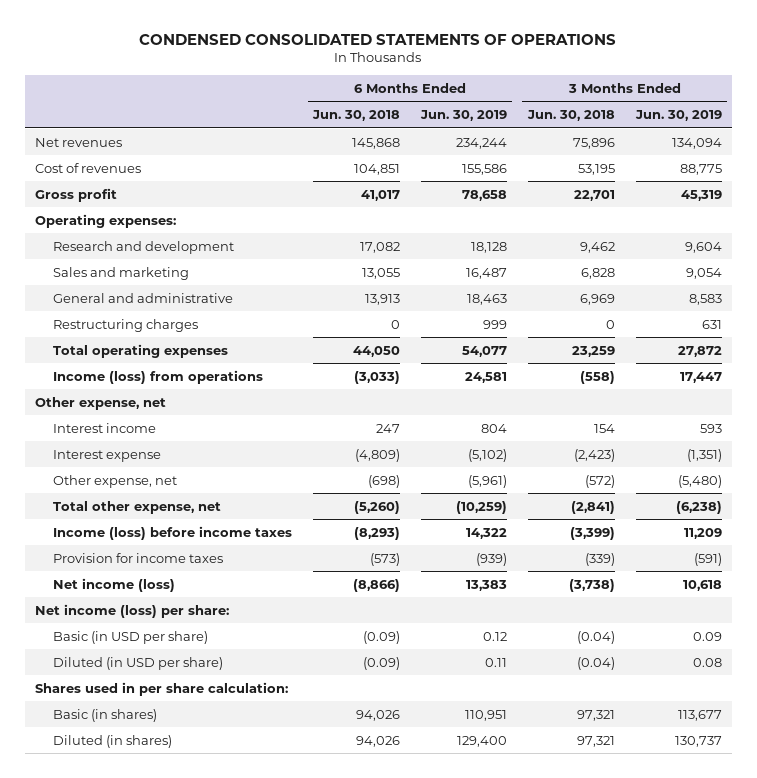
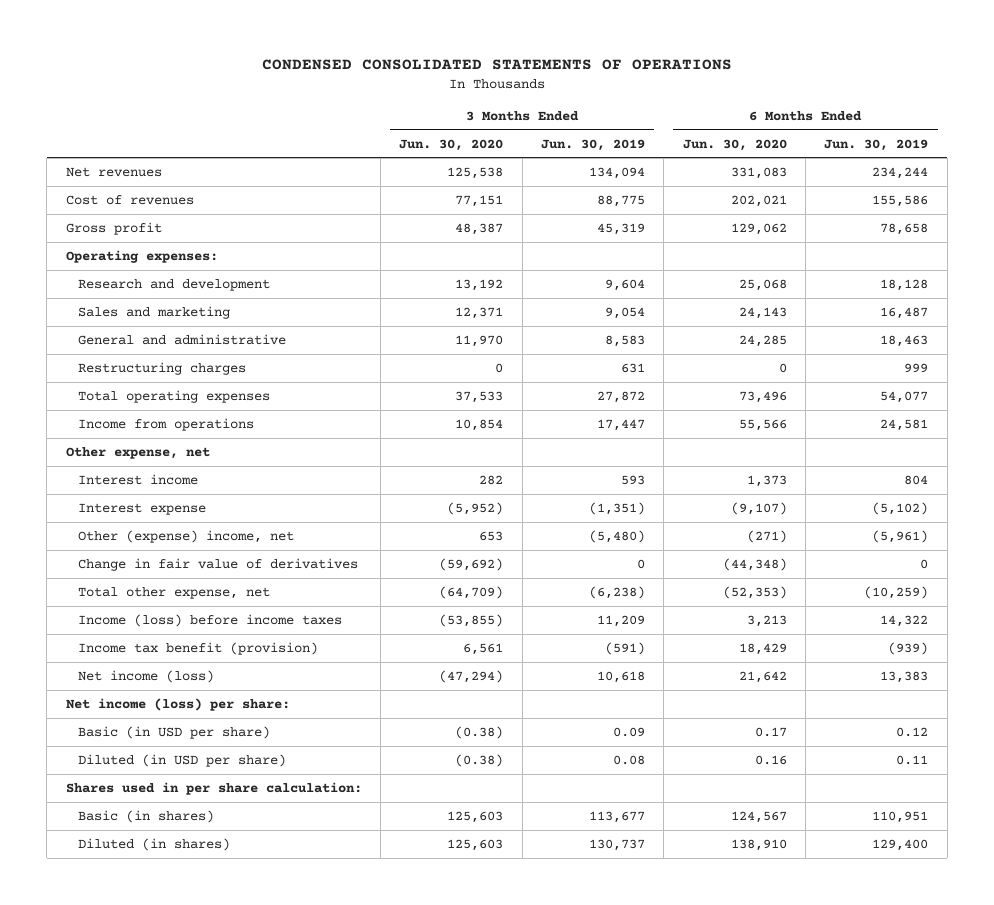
- | 6 Months Ended Jun. 30, 2018 | 6 Months Ended Jun. 30, 2019 | 3 Months Ended Jun. 30, 2018 | 3 Months Ended Jun. 30, 2019
+ | 3 Months Ended Jun. 30, 2020 | 3 Months Ended Jun. 30, 2019 | 6 Months Ended Jun. 30, 2020 | 6 Months Ended Jun. 30, 2019
- Income (loss) from operations | (3,033) | 24,581 | (558) | 17,447
+ Income from operations | 10,854 | 17,447 | 55,566 | 24,581
- Other expense, net | (698) | (5,961) | (572) | (5,480)
+ Other (expense) income, net | 653 | (5,480) | (271) | (5,961)
+ Change in fair value of derivatives | (59,692) | 0 | (44,348) | 0
- Provision for income taxes | (573) | (939) | (339) | (591)
+ Income tax benefit (provision) | 6,561 | (591) | 18,429 | (939)

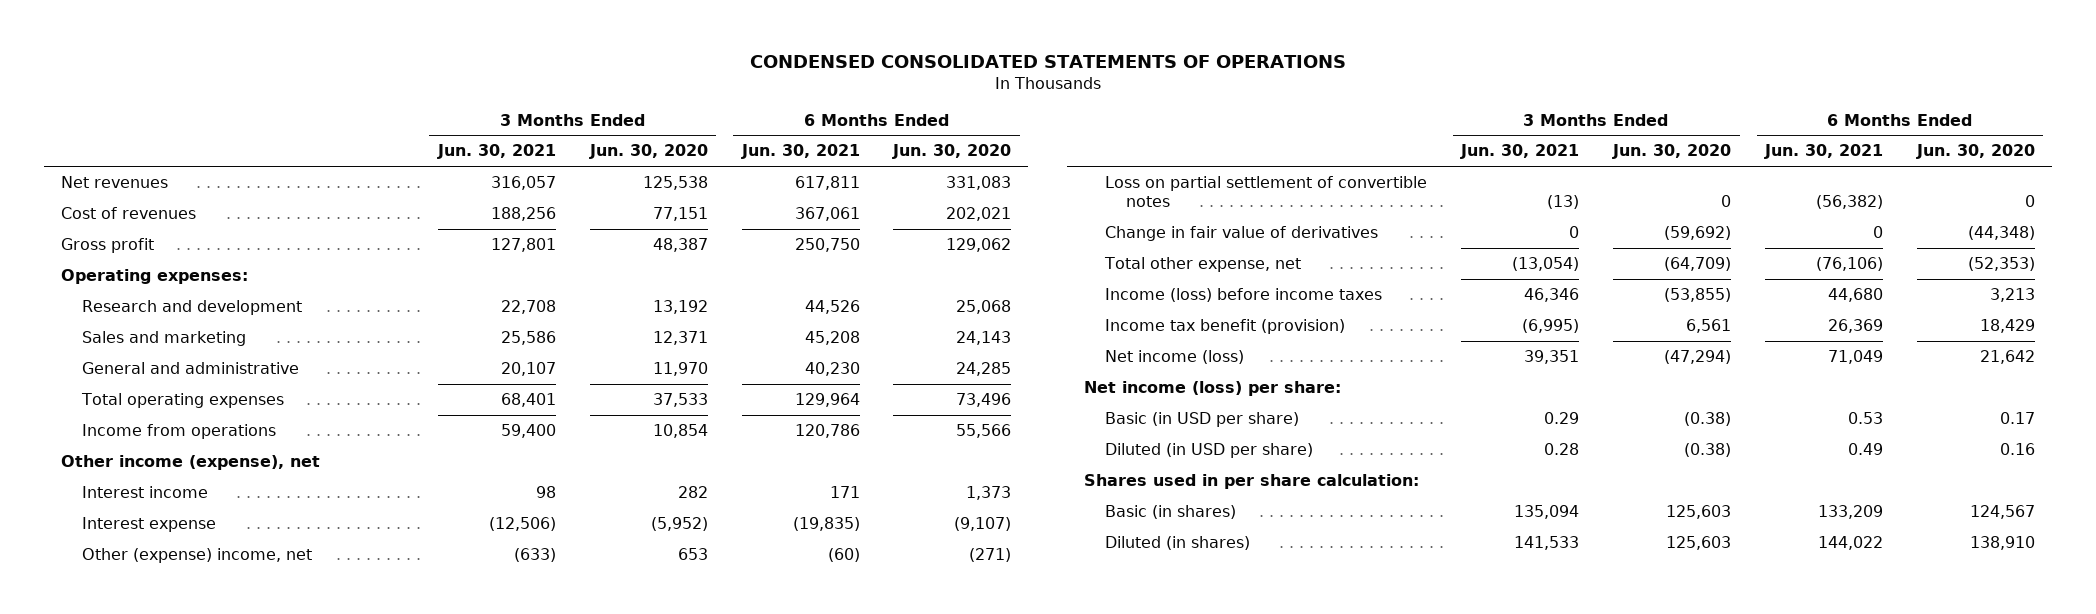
- | 3 Months Ended Jun. 30, 2020 | 3 Months Ended Jun. 30, 2019 | 6 Months Ended Jun. 30, 2020 | 6 Months Ended Jun. 30, 2019
+ | 3 Months Ended Jun. 30, 2021 | 3 Months Ended Jun. 30, 2020 | 6 Months Ended Jun. 30, 2021 | 6 Months Ended Jun. 30, 2020
- Restructuring charges | 0 | 631 | 0 | 999
- Other expense, net
+ Other income (expense), net
+ Loss on partial settlement of convertible notes | (13) | 0 | (56,382) | 0

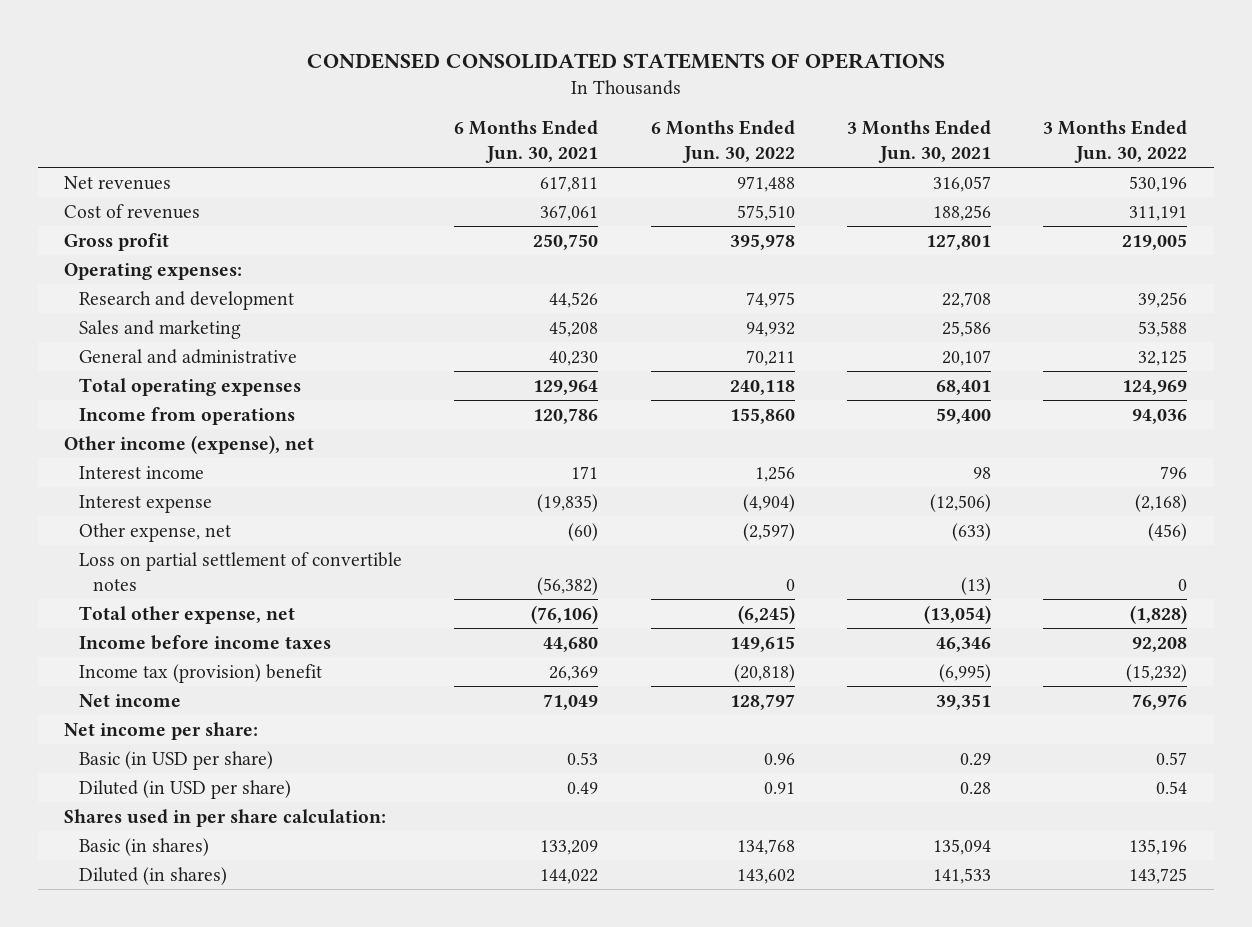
- | 3 Months Ended Jun. 30, 2021 | 3 Months Ended Jun. 30, 2020 | 6 Months Ended Jun. 30, 2021 | 6 Months Ended Jun. 30, 2020
+ | 6 Months Ended Jun. 30, 2021 | 6 Months Ended Jun. 30, 2022 | 3 Months Ended Jun. 30, 2021 | 3 Months Ended Jun. 30, 2022
- Other (expense) income, net | (633) | 653 | (60) | (271)
+ Other expense, net | (60) | (2,597) | (633) | (456)
- Change in fair value of derivatives | 0 | (59,692) | 0 | (44,348)
- Income (loss) before income taxes | 46,346 | (53,855) | 44,680 | 3,213
- Income tax benefit (provision) | (6,995) | 6,561 | 26,369 | 18,429
- Net income (loss) | 39,351 | (47,294) | 71,049 | 21,642
- Net income (loss) per share:
+ Income before income taxes | 44,680 | 149,615 | 46,346 | 92,208
+ Income tax (provision) benefit | 26,369 | (20,818) | (6,995) | (15,232)
+ Net income | 71,049 | 128,797 | 39,351 | 76,976
+ Net income per share:

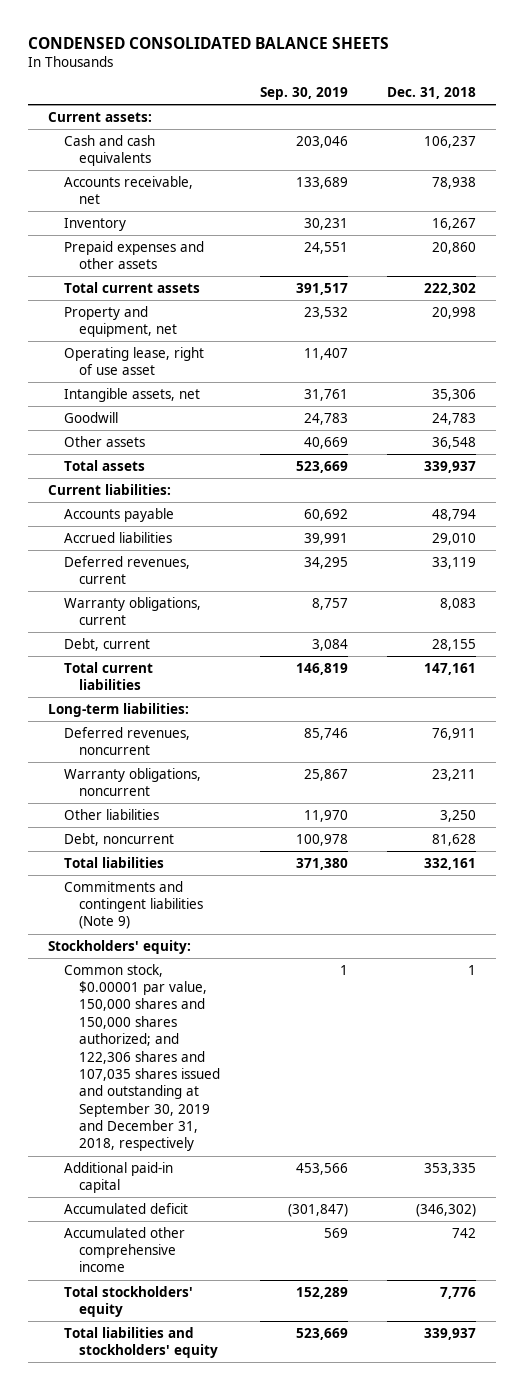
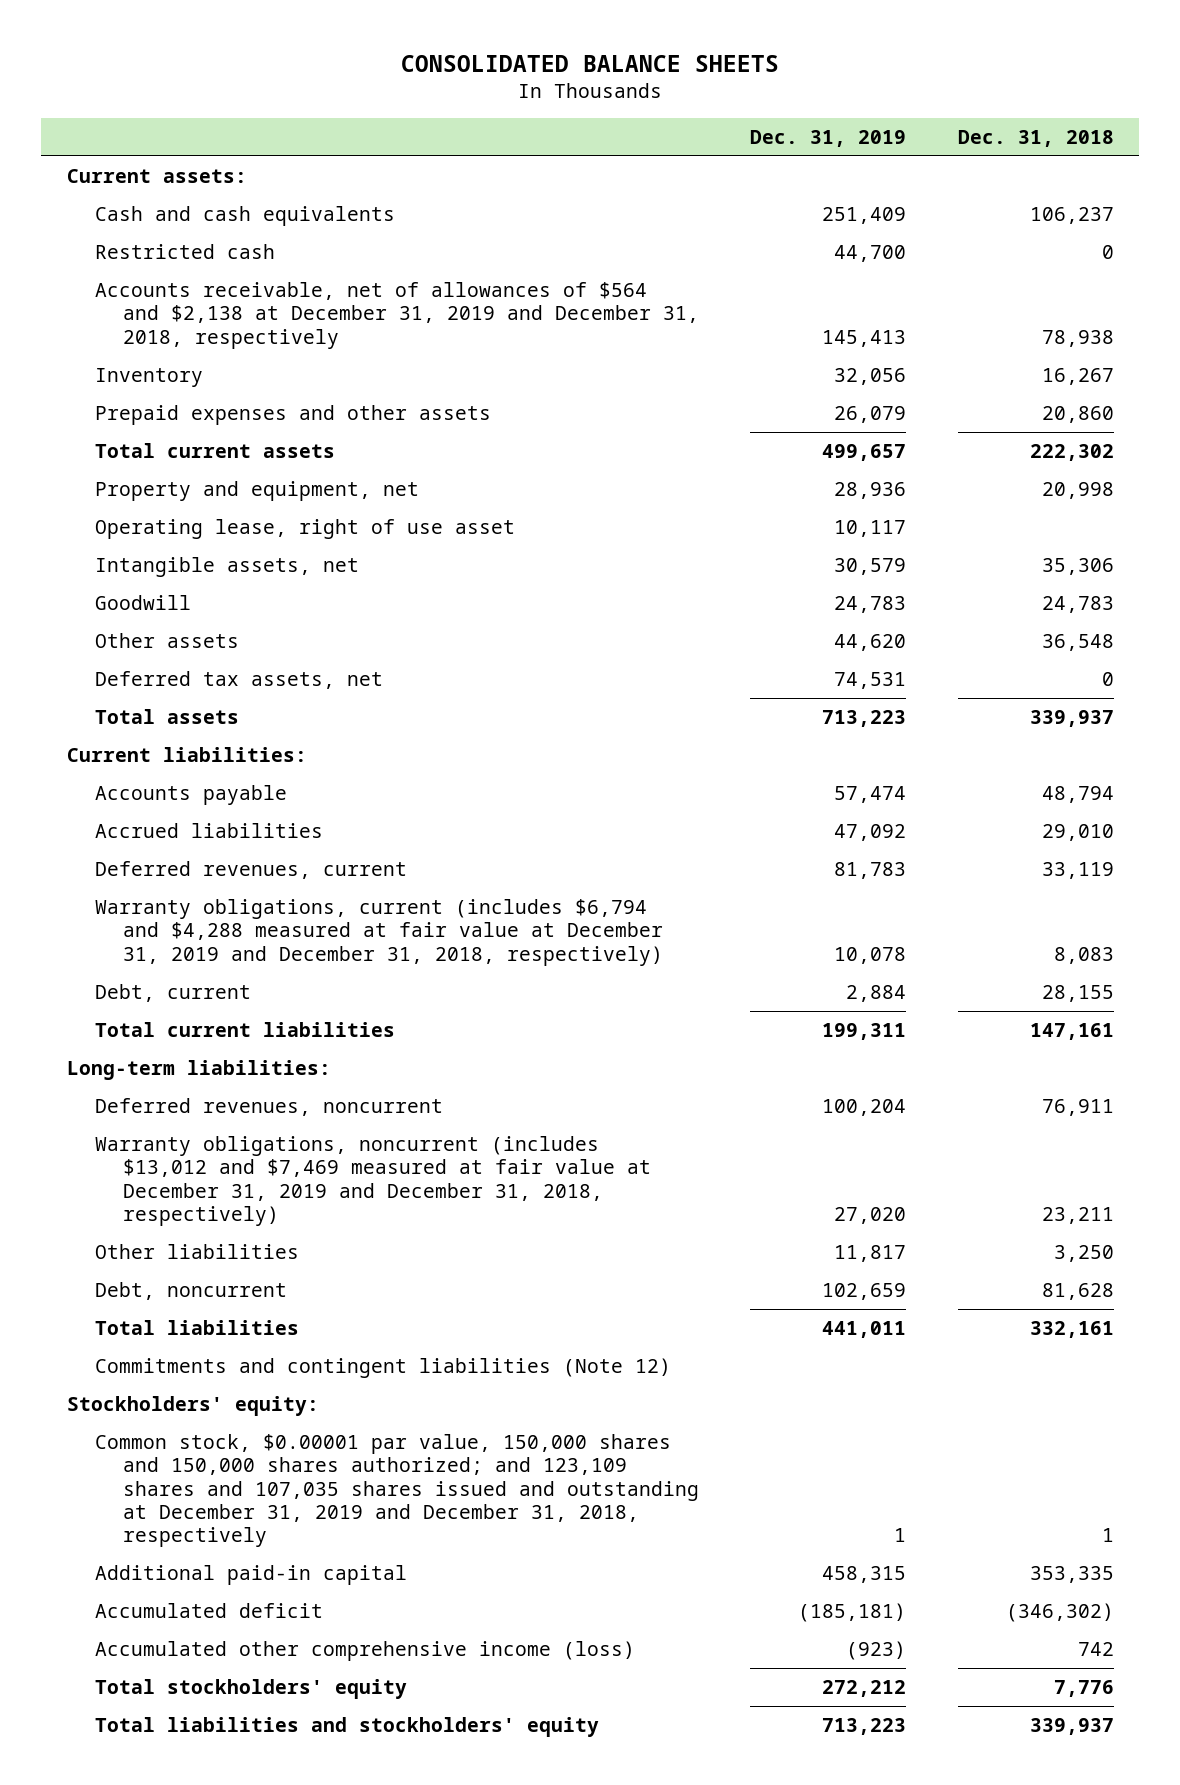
- CONDENSED CONSOLIDATED BALANCE SHEETS
+ CONSOLIDATED BALANCE SHEETS
- | Sep. 30, 2019 | Dec. 31, 2018
+ | Dec. 31, 2019 | Dec. 31, 2018
- Accounts receivable, net | 133,689 | 78,938
+ Restricted cash | 44,700 | 0
+ Accounts receivable, net of allowances of $564 and $2,138 at December 31, 2019 and December 31, 2018, respectively | 145,413 | 78,938
+ Deferred tax assets, net | 74,531 | 0
- Warranty obligations, current | 8,757 | 8,083
+ Warranty obligations, current (includes $6,794 and $4,288 measured at fair value at December 31, 2019 and December 31, 2018, respectively) | 10,078 | 8,083
- Warranty obligations, noncurrent | 25,867 | 23,211
+ Warranty obligations, noncurrent (includes $13,012 and $7,469 measured at fair value at December 31, 2019 and December 31, 2018, respectively) | 27,020 | 23,211
- Commitments and contingent liabilities (Note 9)
+ Commitments and contingent liabilities (Note 12)
- Common stock, $0.00001 par value, 150,000 shares and 150,000 shares authorized; and 122,306 shares and 107,035 shares issued and outstanding at September 30, 2019 and December 31, 2018, respectively | 1 | 1
+ Common stock, $0.00001 par value, 150,000 shares and 150,000 shares authorized; and 123,109 shares and 107,035 shares issued and outstanding at December 31, 2019 and December 31, 2018, respectively | 1 | 1
- Accumulated other comprehensive income | 569 | 742
+ Accumulated other comprehensive income (loss) | (923) | 742

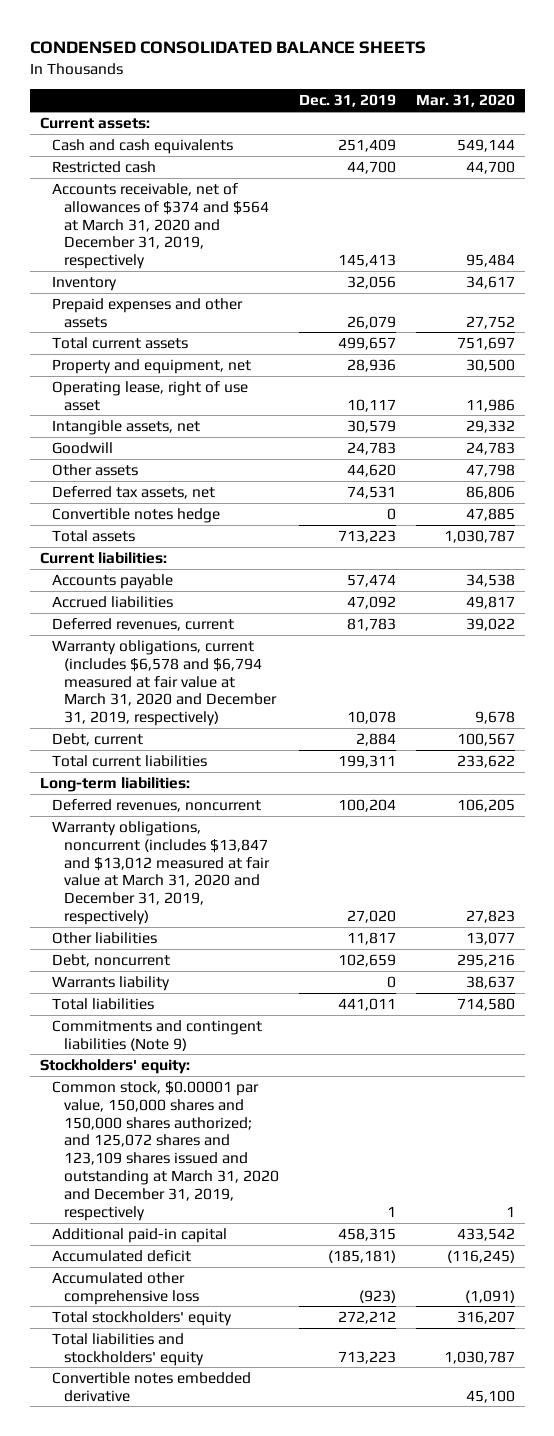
- CONSOLIDATED BALANCE SHEETS
+ CONDENSED CONSOLIDATED BALANCE SHEETS
- | Dec. 31, 2019 | Dec. 31, 2018
+ | Dec. 31, 2019 | Mar. 31, 2020
- Accounts receivable, net of allowances of $564 and $2,138 at December 31, 2019 and December 31, 2018, respectively | 145,413 | 78,938
+ Accounts receivable, net of allowances of $374 and $564 at March 31, 2020 and December 31, 2019, respectively | 145,413 | 95,484
+ Convertible notes hedge | 0 | 47,885
- Warranty obligations, current (includes $6,794 and $4,288 measured at fair value at December 31, 2019 and December 31, 2018, respectively) | 10,078 | 8,083
+ Warranty obligations, current (includes $6,578 and $6,794 measured at fair value at March 31, 2020 and December 31, 2019, respectively) | 10,078 | 9,678
- Warranty obligations, noncurrent (includes $13,012 and $7,469 measured at fair value at December 31, 2019 and December 31, 2018, respectively) | 27,020 | 23,211
+ Warranty obligations, noncurrent (includes $13,847 and $13,012 measured at fair value at March 31, 2020 and December 31, 2019, respectively) | 27,020 | 27,823
+ Warrants liability | 0 | 38,637
- Commitments and contingent liabilities (Note 12)
+ Commitments and contingent liabilities (Note 9)
- Common stock, $0.00001 par value, 150,000 shares and 150,000 shares authorized; and 123,109 shares and 107,035 shares issued and outstanding at December 31, 2019 and December 31, 2018, respectively | 1 | 1
+ Common stock, $0.00001 par value, 150,000 shares and 150,000 shares authorized; and 125,072 shares and 123,109 shares issued and outstanding at March 31, 2020 and December 31, 2019, respectively | 1 | 1
- Accumulated other comprehensive income (loss) | (923) | 742
+ Accumulated other comprehensive loss | (923) | (1,091)
+ Convertible notes embedded derivative | | 45,100

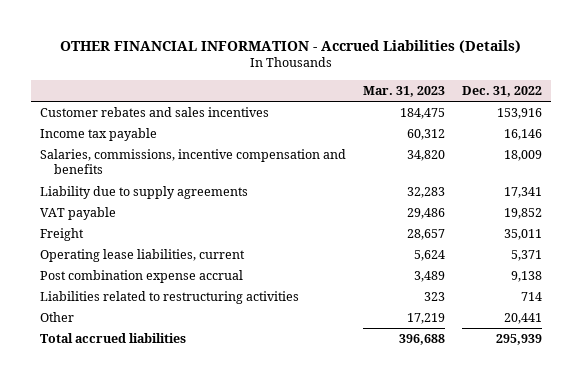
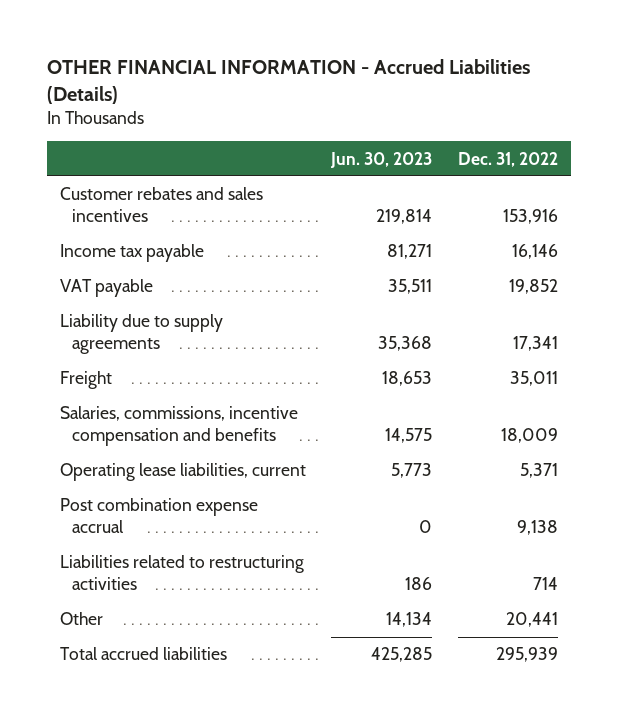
- | Mar. 31, 2023 | Dec. 31, 2022
+ | Jun. 30, 2023 | Dec. 31, 2022
moved down: Liability due to supply agreements | 35,368 | 17,341
moved down: Salaries, commissions, incentive compensation and benefits | 14,575 | 18,009

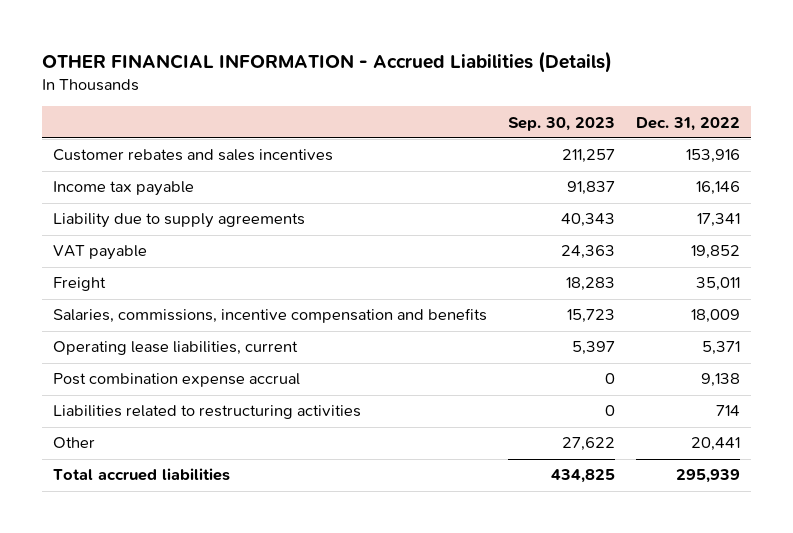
- | Jun. 30, 2023 | Dec. 31, 2022
+ | Sep. 30, 2023 | Dec. 31, 2022
moved down: VAT payable | 24,363 | 19,852

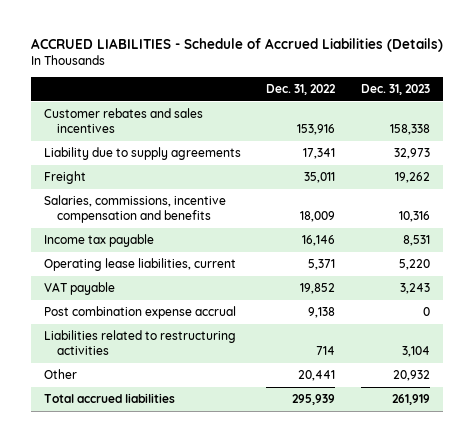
- OTHER FINANCIAL INFORMATION - Accrued Liabilities (Details)
+ ACCRUED LIABILITIES - Schedule of Accrued Liabilities (Details)
- | Sep. 30, 2023 | Dec. 31, 2022
+ | Dec. 31, 2022 | Dec. 31, 2023
moved down: Income tax payable | 16,146 | 8,531
moved down: VAT payable | 19,852 | 3,243

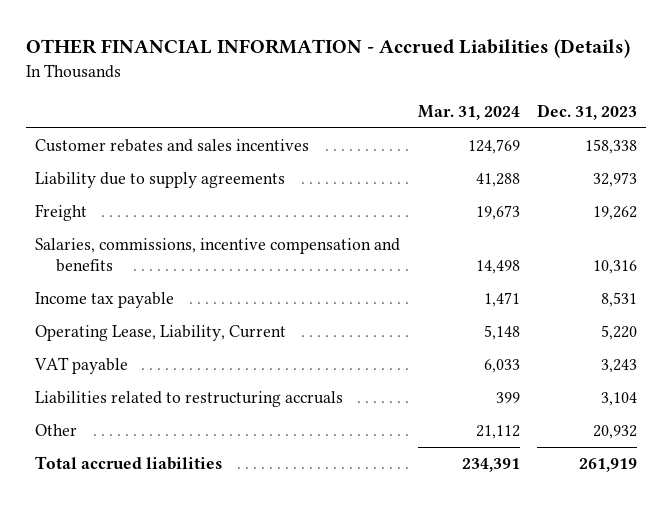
- ACCRUED LIABILITIES - Schedule of Accrued Liabilities (Details)
+ OTHER FINANCIAL INFORMATION - Accrued Liabilities (Details)
- | Dec. 31, 2022 | Dec. 31, 2023
+ | Mar. 31, 2024 | Dec. 31, 2023
- Operating lease liabilities, current | 5,371 | 5,220
+ Operating Lease, Liability, Current | 5,148 | 5,220
- Post combination expense accrual | 9,138 | 0
- Liabilities related to restructuring activities | 714 | 3,104
+ Liabilities related to restructuring accruals | 399 | 3,104

